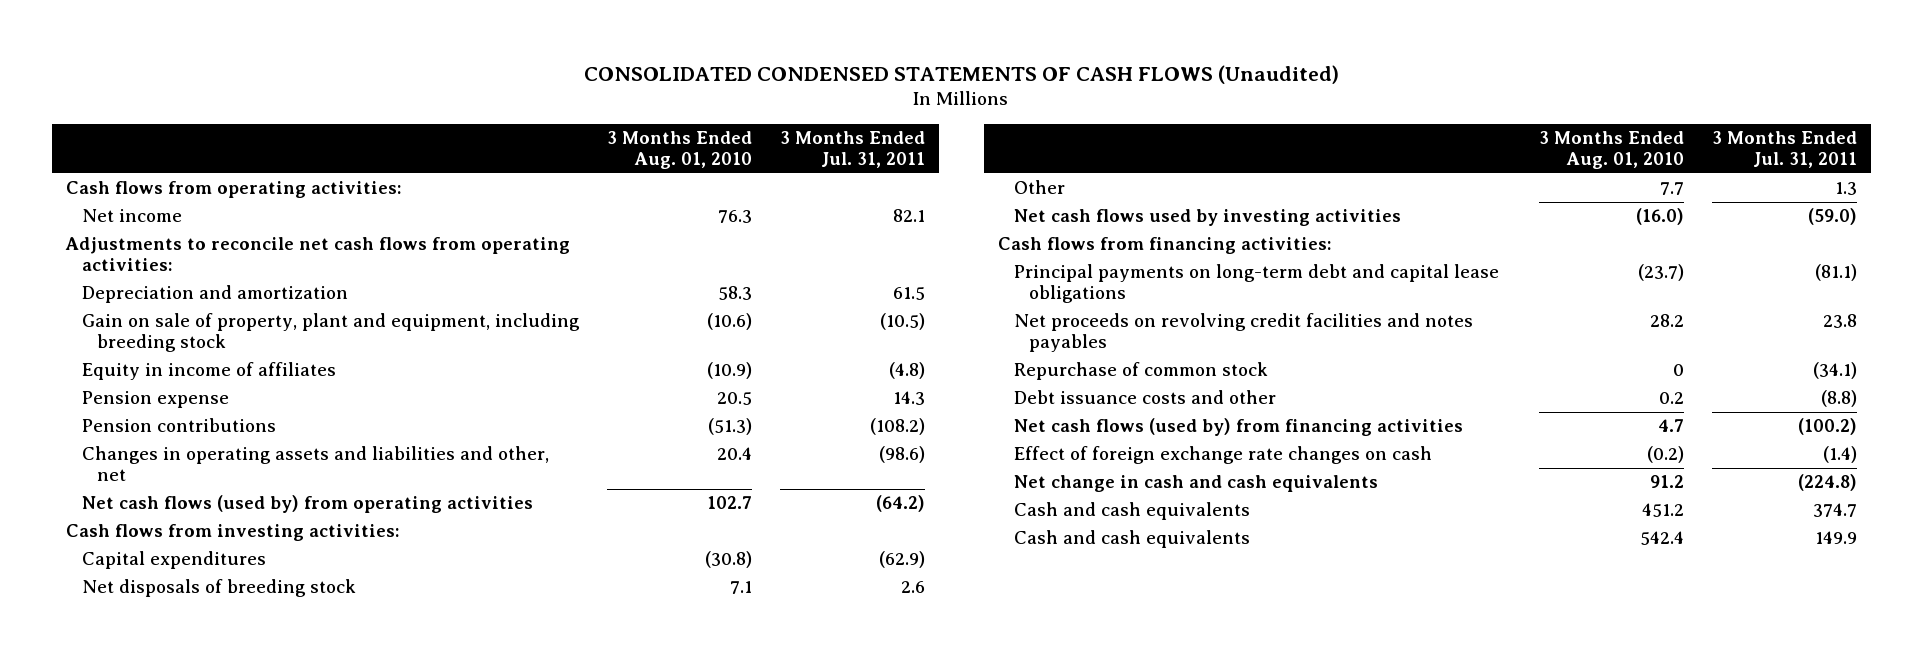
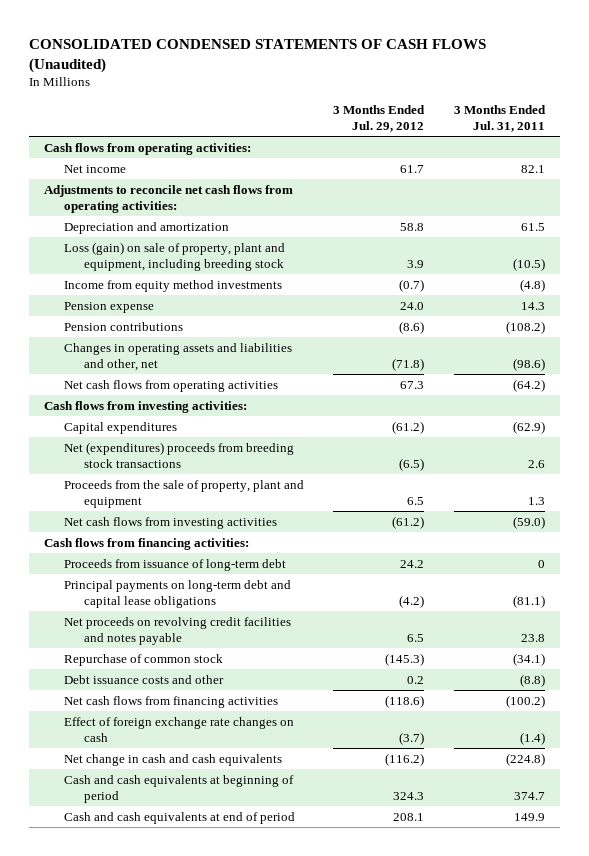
- | 3 Months Ended Aug. 01, 2010 | 3 Months Ended Jul. 31, 2011
+ | 3 Months Ended Jul. 29, 2012 | 3 Months Ended Jul. 31, 2011
- Gain on sale of property, plant and equipment, including breeding stock | (10.6) | (10.5)
- Equity in income of affiliates | (10.9) | (4.8)
+ Loss (gain) on sale of property, plant and equipment, including breeding stock | 3.9 | (10.5)
+ Income from equity method investments | (0.7) | (4.8)
- Net cash flows (used by) from operating activities | 102.7 | (64.2)
+ Net cash flows from operating activities | 67.3 | (64.2)
- Net disposals of breeding stock | 7.1 | 2.6
- Other | 7.7 | 1.3
- Net cash flows used by investing activities | (16.0) | (59.0)
+ Net (expenditures) proceeds from breeding stock transactions | (6.5) | 2.6
+ Proceeds from the sale of property, plant and equipment | 6.5 | 1.3
+ Net cash flows from investing activities | (61.2) | (59.0)
+ Proceeds from issuance of long-term debt | 24.2 | 0
- Net proceeds on revolving credit facilities and notes payables | 28.2 | 23.8
+ Net proceeds on revolving credit facilities and notes payable | 6.5 | 23.8
- Net cash flows (used by) from financing activities | 4.7 | (100.2)
+ Net cash flows from financing activities | (118.6) | (100.2)
- Cash and cash equivalents | 451.2 | 374.7
- Cash and cash equivalents | 542.4 | 149.9
+ Cash and cash equivalents at beginning of period | 324.3 | 374.7
+ Cash and cash equivalents at end of period | 208.1 | 149.9

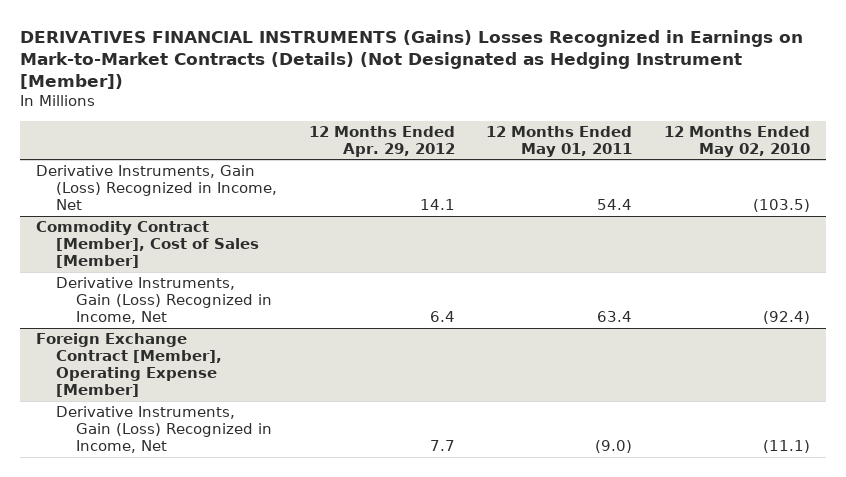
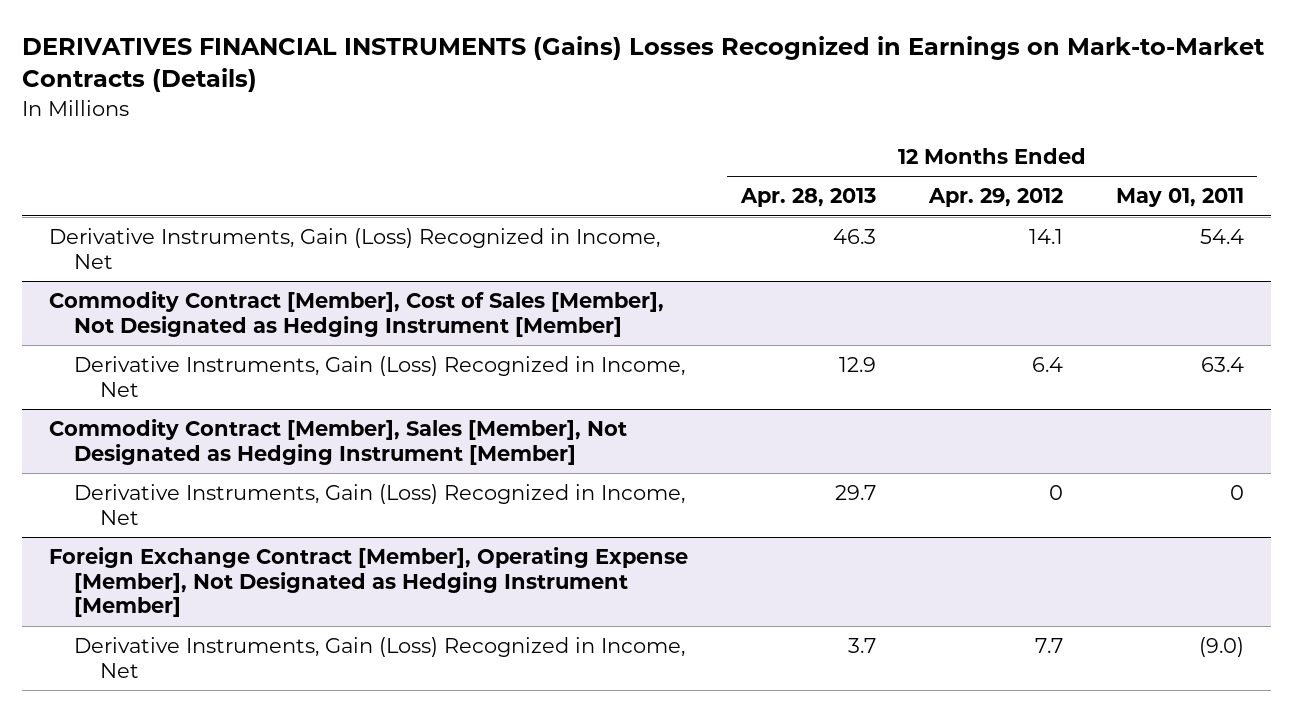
- DERIVATIVES FINANCIAL INSTRUMENTS (Gains) Losses Recognized in Earnings on Mark-to-Market Contracts (Details) (Not Designated as Hedging Instrument [Member])
+ DERIVATIVES FINANCIAL INSTRUMENTS (Gains) Losses Recognized in Earnings on Mark-to-Market Contracts (Details)
- | 12 Months Ended Apr. 29, 2012 | 12 Months Ended May 01, 2011 | 12 Months Ended May 02, 2010
+ | 12 Months Ended Apr. 28, 2013 | 12 Months Ended Apr. 29, 2012 | 12 Months Ended May 01, 2011
- Commodity Contract [Member], Cost of Sales [Member]
+ Commodity Contract [Member], Cost of Sales [Member], Not Designated as Hedging Instrument [Member]
- Foreign Exchange Contract [Member], Operating Expense [Member]
+ Commodity Contract [Member], Sales [Member], Not Designated as Hedging Instrument [Member]
+ Derivative Instruments, Gain (Loss) Recognized in Income, Net | 29.7 | 0 | 0
+ Foreign Exchange Contract [Member], Operating Expense [Member], Not Designated as Hedging Instrument [Member]

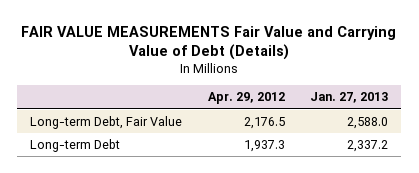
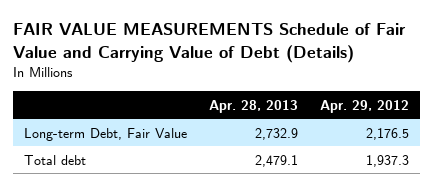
- FAIR VALUE MEASUREMENTS Fair Value and Carrying Value of Debt (Details)
+ FAIR VALUE MEASUREMENTS Schedule of Fair Value and Carrying Value of Debt (Details)
- | Apr. 29, 2012 | Jan. 27, 2013
+ | Apr. 28, 2013 | Apr. 29, 2012
- Long-term Debt | 1,937.3 | 2,337.2
+ Total debt | 2,479.1 | 1,937.3

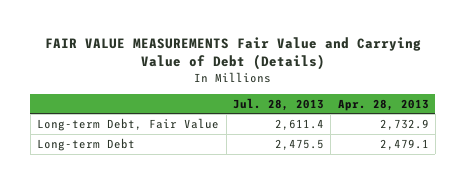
- FAIR VALUE MEASUREMENTS Schedule of Fair Value and Carrying Value of Debt (Details)
+ FAIR VALUE MEASUREMENTS Fair Value and Carrying Value of Debt (Details)
- | Apr. 28, 2013 | Apr. 29, 2012
+ | Jul. 28, 2013 | Apr. 28, 2013
- Total debt | 2,479.1 | 1,937.3
+ Long-term Debt | 2,475.5 | 2,479.1

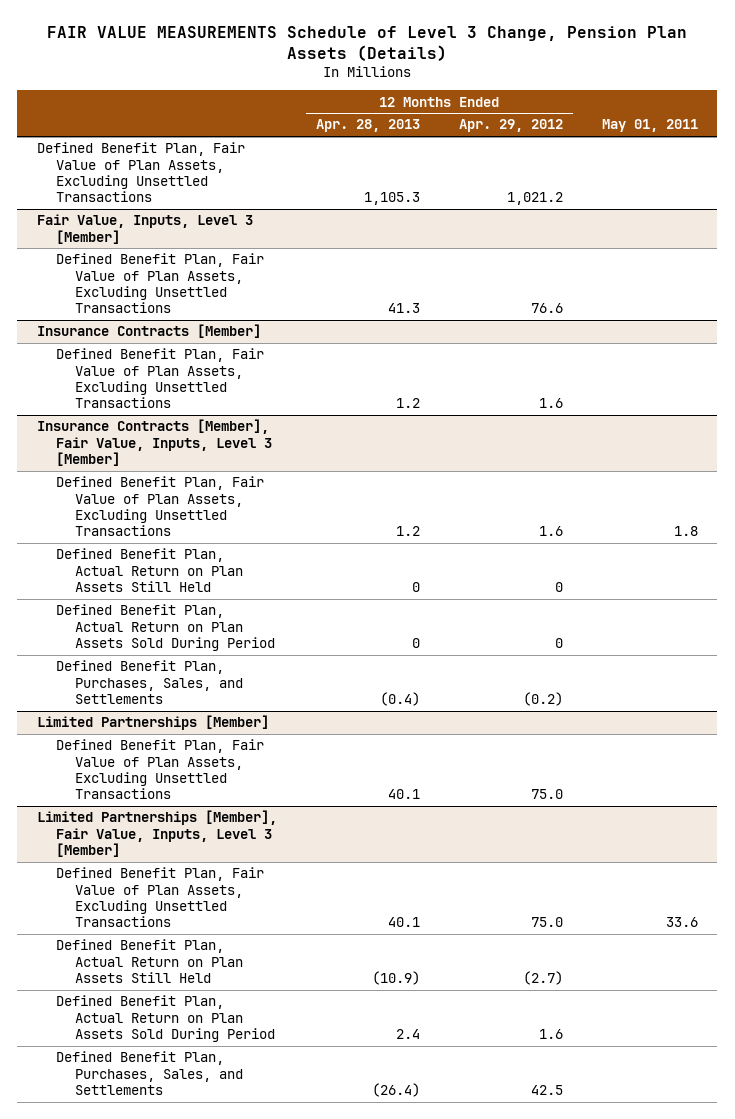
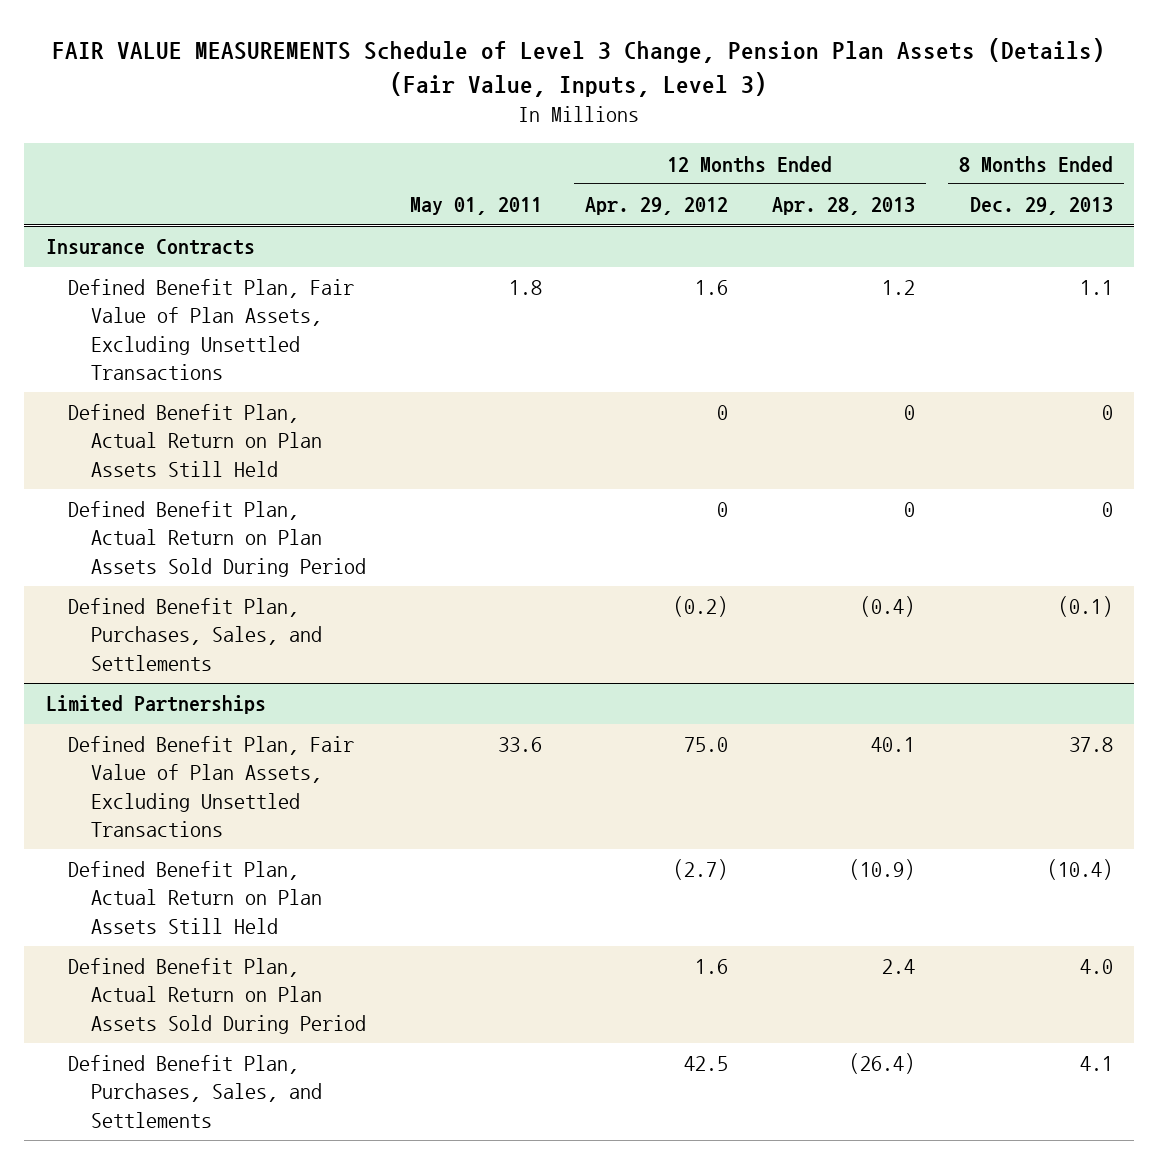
- FAIR VALUE MEASUREMENTS Schedule of Level 3 Change, Pension Plan Assets (Details)
+ FAIR VALUE MEASUREMENTS Schedule of Level 3 Change, Pension Plan Assets (Details) (Fair Value, Inputs, Level 3)
- | 12 Months Ended Apr. 28, 2013 | 12 Months Ended Apr. 29, 2012 | May 01, 2011
+ | May 01, 2011 | 12 Months Ended Apr. 29, 2012 | 12 Months Ended Apr. 28, 2013 | 8 Months Ended Dec. 29, 2013
- Defined Benefit Plan, Fair Value of Plan Assets, Excluding Unsettled Transactions | 1,105.3 | 1,021.2 |
- Fair Value, Inputs, Level 3 [Member]
- Defined Benefit Plan, Fair Value of Plan Assets, Excluding Unsettled Transactions | 41.3 | 76.6 |
- Insurance Contracts [Member]
- Defined Benefit Plan, Fair Value of Plan Assets, Excluding Unsettled Transactions | 1.2 | 1.6 |
- Insurance Contracts [Member], Fair Value, Inputs, Level 3 [Member]
+ Insurance Contracts
- Limited Partnerships [Member]
- Defined Benefit Plan, Fair Value of Plan Assets, Excluding Unsettled Transactions | 40.1 | 75.0 |
- Limited Partnerships [Member], Fair Value, Inputs, Level 3 [Member]
+ Limited Partnerships

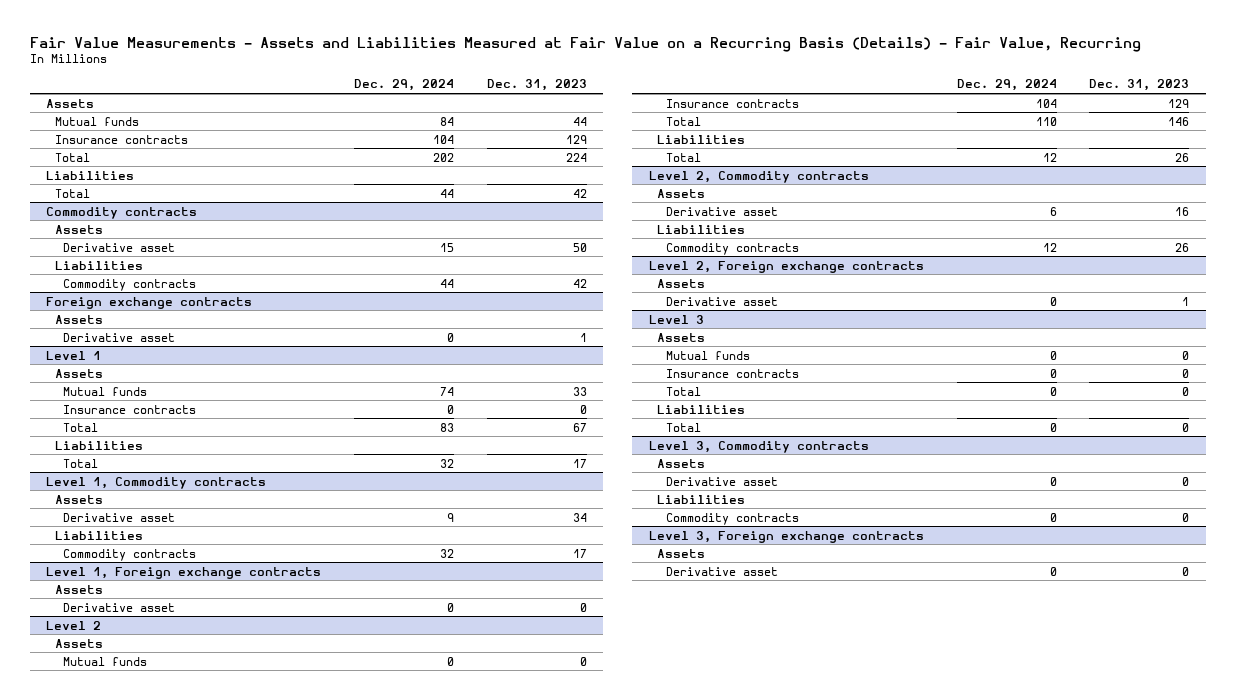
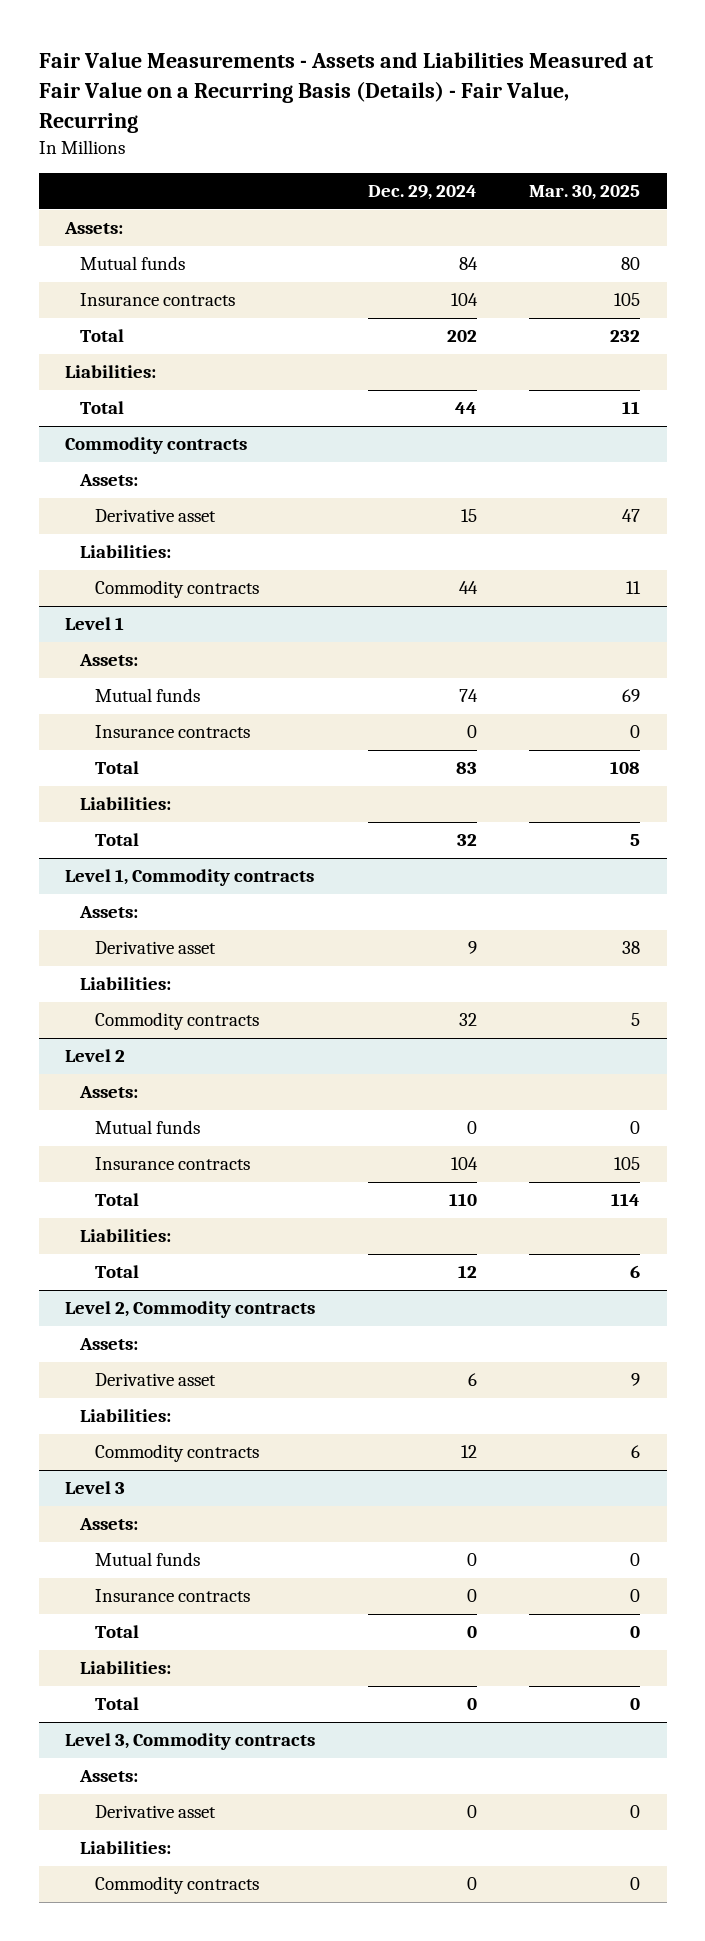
- | Dec. 29, 2024 | Dec. 31, 2023
+ | Dec. 29, 2024 | Mar. 30, 2025
- Assets
+ Assets:
- Liabilities
+ Liabilities:
@ Commodity contracts
- Assets
+ Assets:
- Liabilities
+ Liabilities:
- Foreign exchange contracts
- Assets
- Derivative asset | 0 | 1
@ Level 1
- Assets
+ Assets:
- Liabilities
+ Liabilities:
@ Level 1, Commodity contracts
- Assets
+ Assets:
- Liabilities
+ Liabilities:
- Level 1, Foreign exchange contracts
- Assets
- Derivative asset | 0 | 0
@ Level 2
- Assets
+ Assets:
- Liabilities
+ Liabilities:
@ Level 2, Commodity contracts
- Assets
+ Assets:
- Liabilities
+ Liabilities:
- Level 2, Foreign exchange contracts
- Assets
- Derivative asset | 0 | 1
@ Level 3
- Assets
+ Assets:
- Liabilities
+ Liabilities:
@ Level 3, Commodity contracts
- Assets
+ Assets:
- Liabilities
+ Liabilities:
- Level 3, Foreign exchange contracts
- Assets
- Derivative asset | 0 | 0

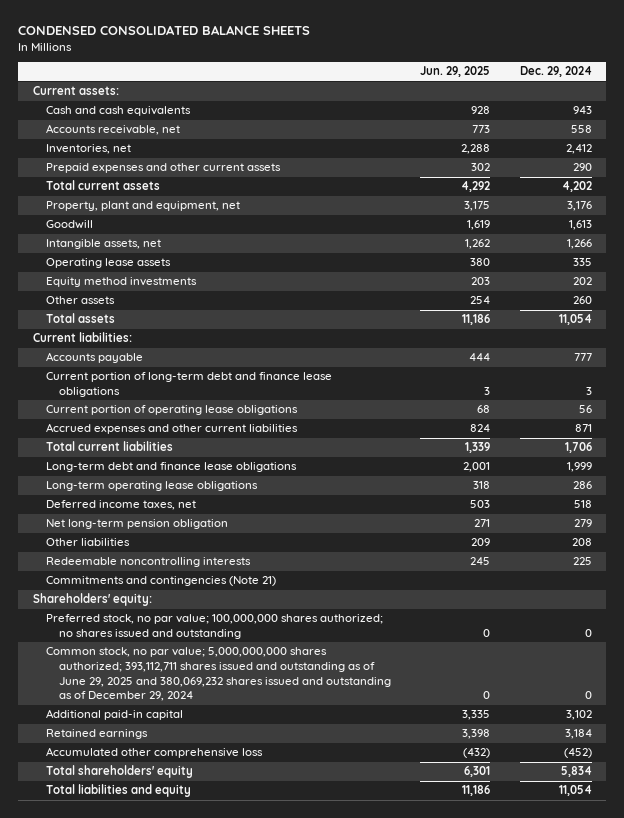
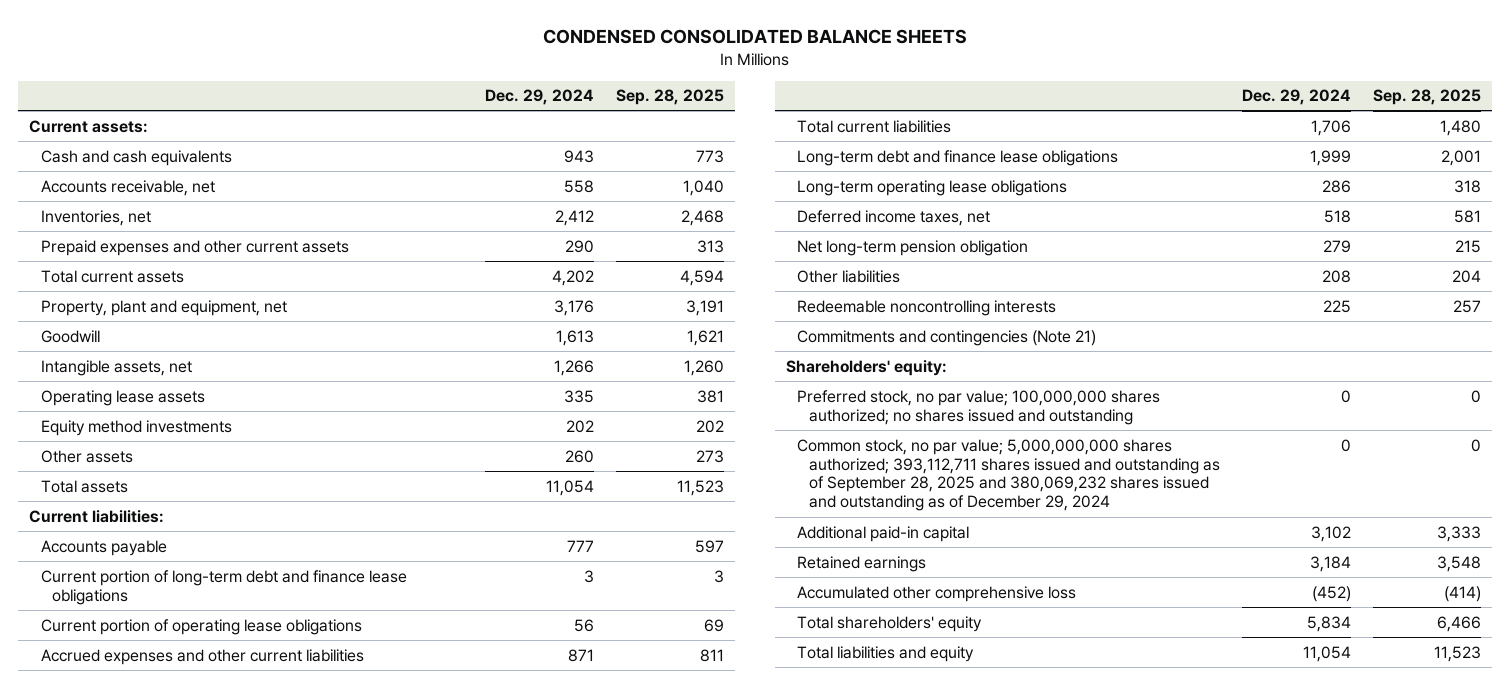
- | Jun. 29, 2025 | Dec. 29, 2024
+ | Dec. 29, 2024 | Sep. 28, 2025
- Common stock, no par value; 5,000,000,000 shares authorized; 393,112,711 shares issued and outstanding as of June 29, 2025 and 380,069,232 shares issued and outstanding as of December 29, 2024 | 0 | 0
+ Common stock, no par value; 5,000,000,000 shares authorized; 393,112,711 shares issued and outstanding as of September 28, 2025 and 380,069,232 shares issued and outstanding as of December 29, 2024 | 0 | 0

